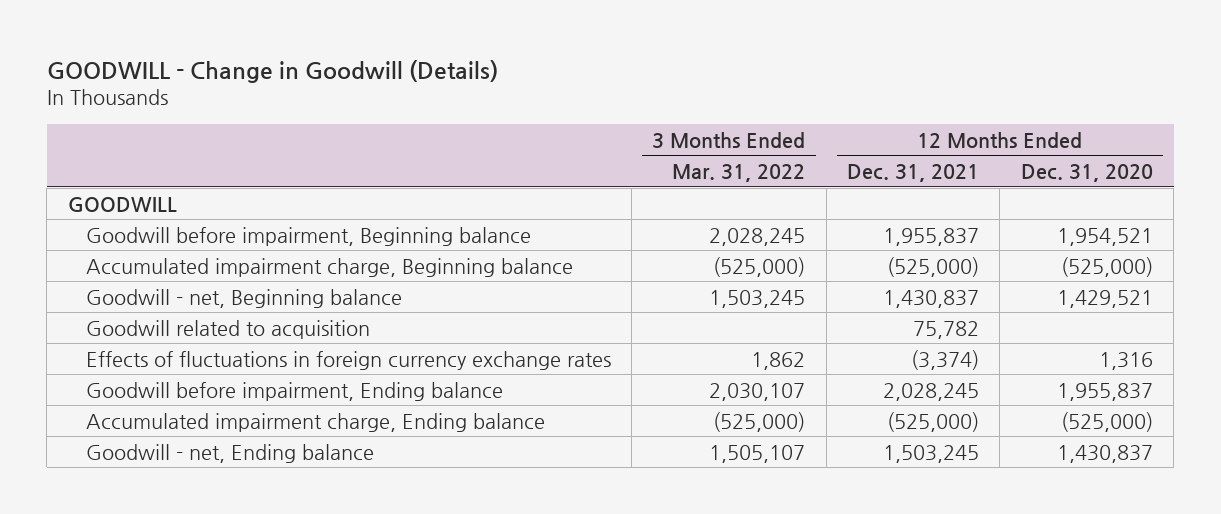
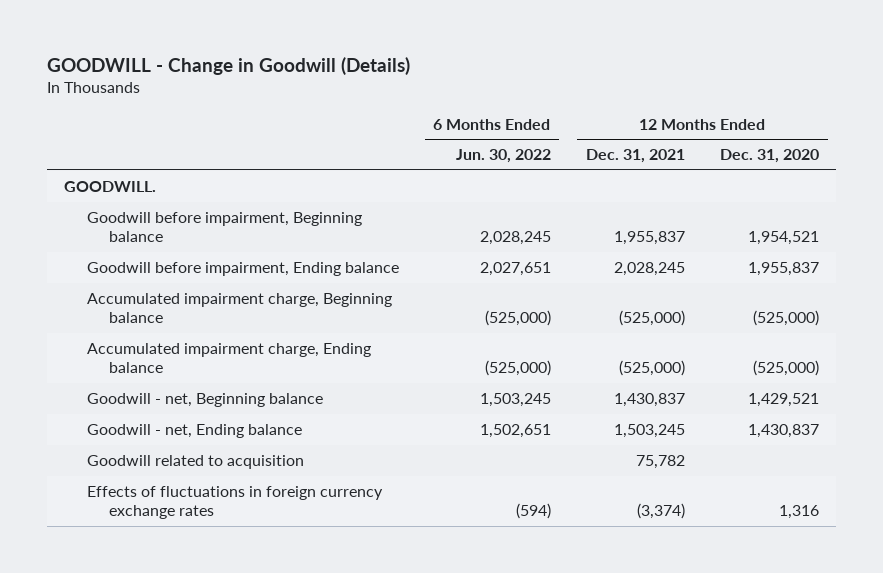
- | 3 Months Ended Mar. 31, 2022 | 12 Months Ended Dec. 31, 2021 | 12 Months Ended Dec. 31, 2020
+ | 6 Months Ended Jun. 30, 2022 | 12 Months Ended Dec. 31, 2021 | 12 Months Ended Dec. 31, 2020
- GOODWILL
+ GOODWILL.
moved up: Goodwill before impairment, Ending balance | 2,027,651 | 2,028,245 | 1,955,837
moved up: Accumulated impairment charge, Ending balance | (525,000) | (525,000) | (525,000)
moved up: Goodwill - net, Ending balance | 1,502,651 | 1,503,245 | 1,430,837

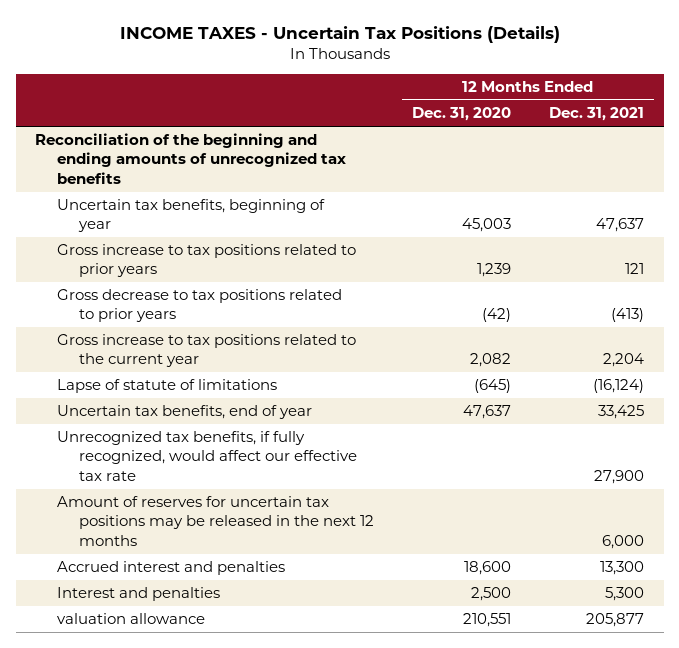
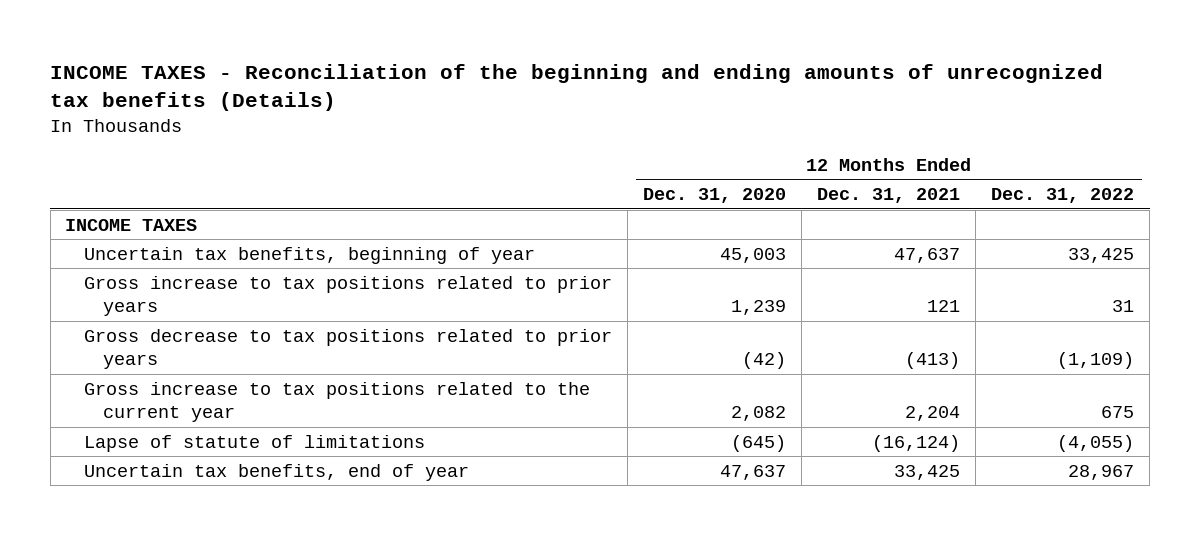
- INCOME TAXES - Uncertain Tax Positions (Details)
+ INCOME TAXES - Reconciliation of the beginning and ending amounts of unrecognized tax benefits (Details)
- | 12 Months Ended Dec. 31, 2020 | 12 Months Ended Dec. 31, 2021
+ | 12 Months Ended Dec. 31, 2020 | 12 Months Ended Dec. 31, 2021 | 12 Months Ended Dec. 31, 2022
- Reconciliation of the beginning and ending amounts of unrecognized tax benefits
+ INCOME TAXES
- Unrecognized tax benefits, if fully recognized, would affect our effective tax rate | | 27,900
- Amount of reserves for uncertain tax positions may be released in the next 12 months | | 6,000
- Accrued interest and penalties | 18,600 | 13,300
- Interest and penalties | 2,500 | 5,300
- valuation allowance | 210,551 | 205,877

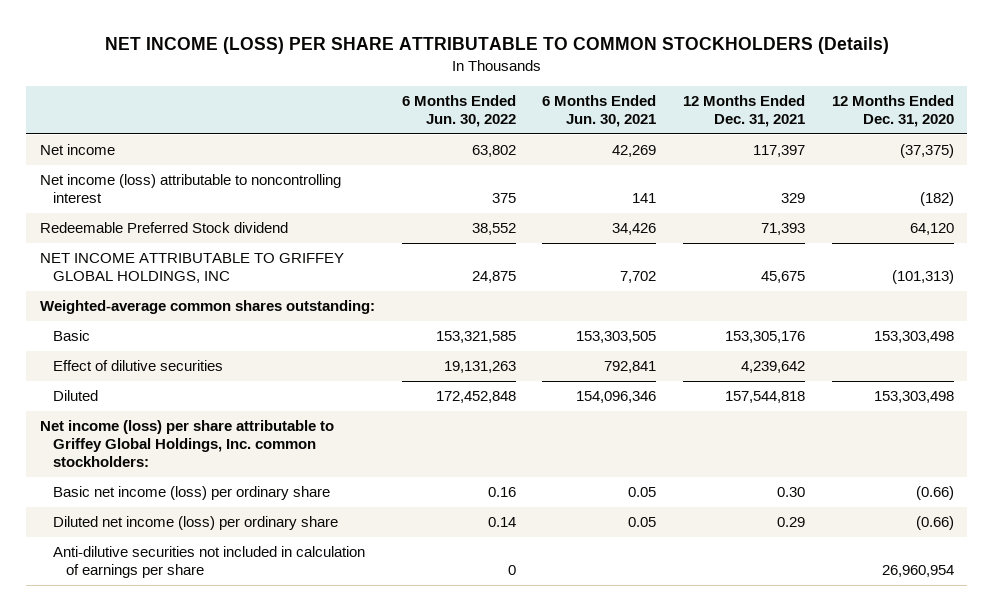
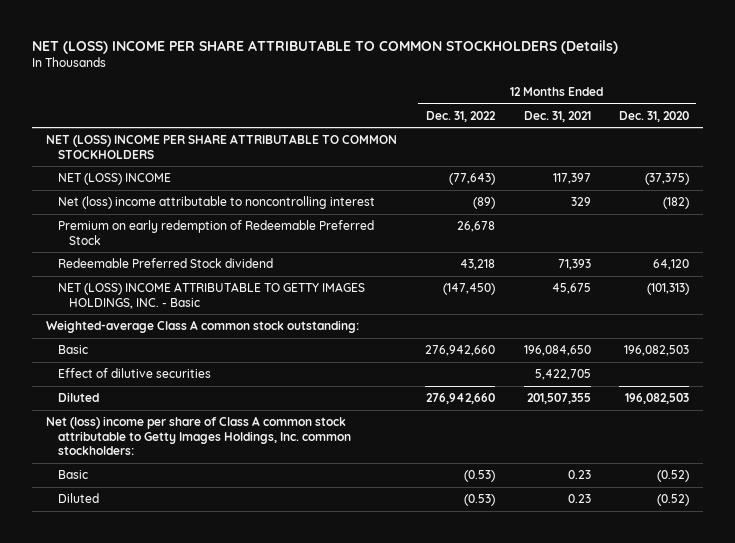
- NET INCOME (LOSS) PER SHARE ATTRIBUTABLE TO COMMON STOCKHOLDERS (Details)
+ NET (LOSS) INCOME PER SHARE ATTRIBUTABLE TO COMMON STOCKHOLDERS (Details)
- | 6 Months Ended Jun. 30, 2022 | 6 Months Ended Jun. 30, 2021 | 12 Months Ended Dec. 31, 2021 | 12 Months Ended Dec. 31, 2020
+ | 12 Months Ended Dec. 31, 2022 | 12 Months Ended Dec. 31, 2021 | 12 Months Ended Dec. 31, 2020
- Net income | 63,802 | 42,269 | 117,397 | (37,375)
- Net income (loss) attributable to noncontrolling interest | 375 | 141 | 329 | (182)
+ NET (LOSS) INCOME PER SHARE ATTRIBUTABLE TO COMMON STOCKHOLDERS
+ NET (LOSS) INCOME | (77,643) | 117,397 | (37,375)
+ Net (loss) income attributable to noncontrolling interest | (89) | 329 | (182)
+ Premium on early redemption of Redeemable Preferred Stock | 26,678 | |
- NET INCOME ATTRIBUTABLE TO GRIFFEY GLOBAL HOLDINGS, INC | 24,875 | 7,702 | 45,675 | (101,313)
- Weighted-average common shares outstanding:
- Basic | 153,321,585 | 153,303,505 | 153,305,176 | 153,303,498
- Effect of dilutive securities | 19,131,263 | 792,841 | 4,239,642 |
- Diluted | 172,452,848 | 154,096,346 | 157,544,818 | 153,303,498
- Net income (loss) per share attributable to Griffey Global Holdings, Inc. common stockholders:
- Basic net income (loss) per ordinary share | 0.16 | 0.05 | 0.30 | (0.66)
- Diluted net income (loss) per ordinary share | 0.14 | 0.05 | 0.29 | (0.66)
- Anti-dilutive securities not included in calculation of earnings per share | 0 | | | 26,960,954
+ NET (LOSS) INCOME ATTRIBUTABLE TO GETTY IMAGES HOLDINGS, INC. - Basic | (147,450) | 45,675 | (101,313)
+ Weighted-average Class A common stock outstanding:
+ Basic | 276,942,660 | 196,084,650 | 196,082,503
+ Effect of dilutive securities | | 5,422,705 |
+ Diluted | 276,942,660 | 201,507,355 | 196,082,503
+ Net (loss) income per share of Class A common stock attributable to Getty Images Holdings, Inc. common stockholders:
+ Basic | (0.53) | 0.23 | (0.52)
+ Diluted | (0.53) | 0.23 | (0.52)

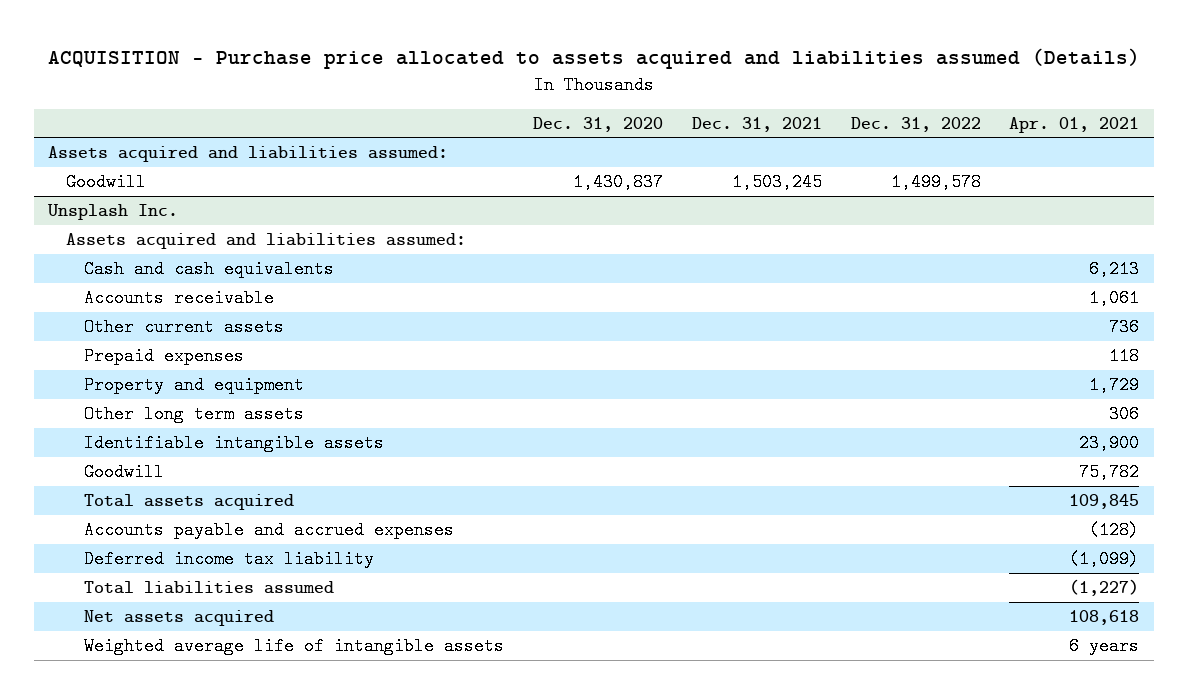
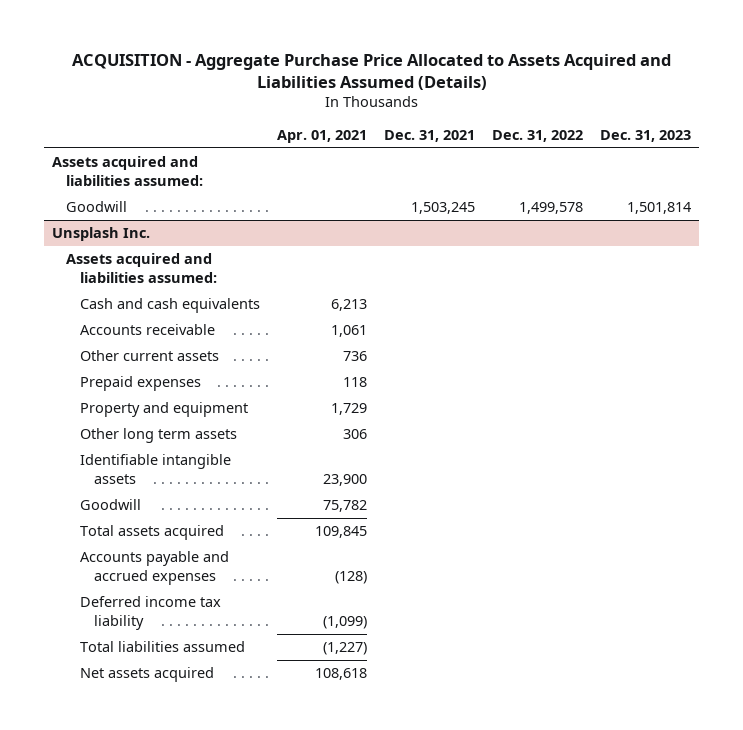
- ACQUISITION - Purchase price allocated to assets acquired and liabilities assumed (Details)
+ ACQUISITION - Aggregate Purchase Price Allocated to Assets Acquired and Liabilities Assumed (Details)
- | Dec. 31, 2020 | Dec. 31, 2021 | Dec. 31, 2022 | Apr. 01, 2021
+ | Apr. 01, 2021 | Dec. 31, 2021 | Dec. 31, 2022 | Dec. 31, 2023
@ Unsplash Inc.
- Weighted average life of intangible assets | | | | 6 years

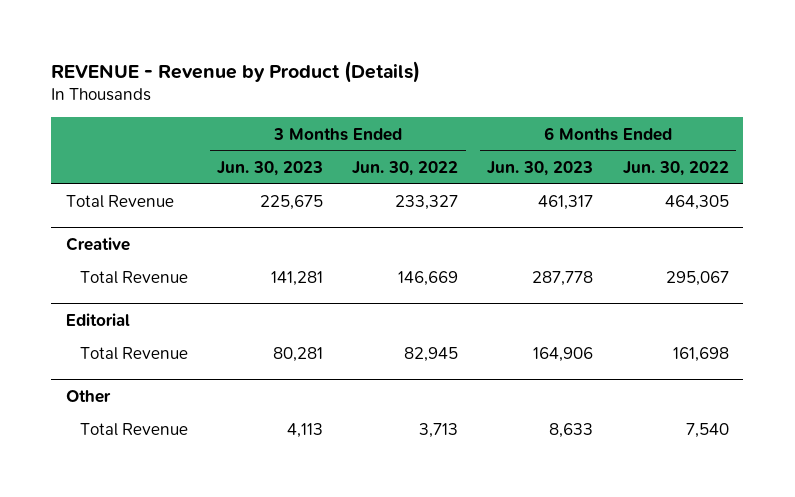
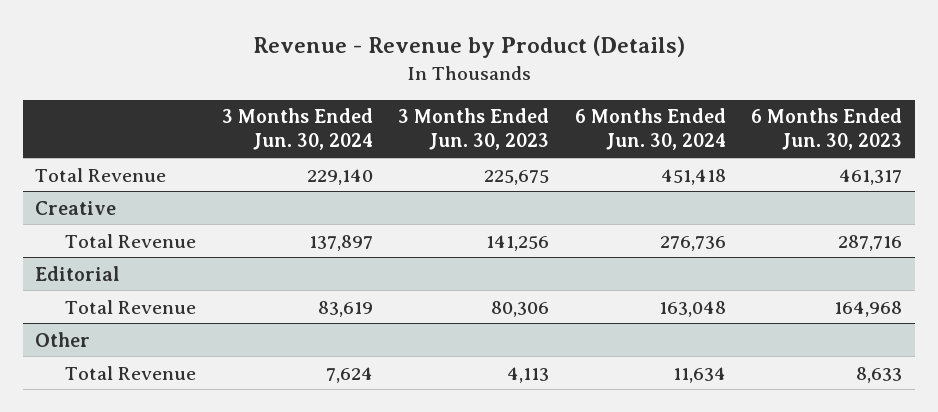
- REVENUE - Revenue by Product (Details)
+ Revenue - Revenue by Product (Details)
- | 3 Months Ended Jun. 30, 2023 | 3 Months Ended Jun. 30, 2022 | 6 Months Ended Jun. 30, 2023 | 6 Months Ended Jun. 30, 2022
+ | 3 Months Ended Jun. 30, 2024 | 3 Months Ended Jun. 30, 2023 | 6 Months Ended Jun. 30, 2024 | 6 Months Ended Jun. 30, 2023
@ Creative
- Total Revenue | 141,281 | 146,669 | 287,778 | 295,067
+ Total Revenue | 137,897 | 141,256 | 276,736 | 287,716
@ Editorial
- Total Revenue | 80,281 | 82,945 | 164,906 | 161,698
+ Total Revenue | 83,619 | 80,306 | 163,048 | 164,968

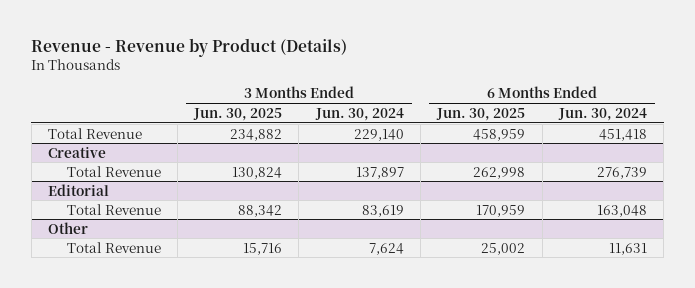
- | 3 Months Ended Jun. 30, 2024 | 3 Months Ended Jun. 30, 2023 | 6 Months Ended Jun. 30, 2024 | 6 Months Ended Jun. 30, 2023
+ | 3 Months Ended Jun. 30, 2025 | 3 Months Ended Jun. 30, 2024 | 6 Months Ended Jun. 30, 2025 | 6 Months Ended Jun. 30, 2024
@ Creative
- Total Revenue | 137,897 | 141,256 | 276,736 | 287,716
+ Total Revenue | 130,824 | 137,897 | 262,998 | 276,739
@ Other
- Total Revenue | 7,624 | 4,113 | 11,634 | 8,633
+ Total Revenue | 15,716 | 7,624 | 25,002 | 11,631

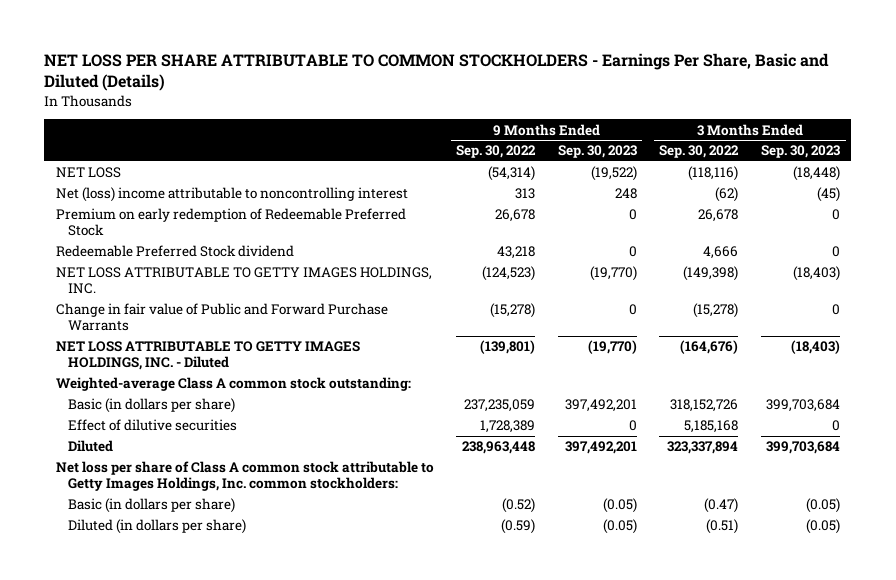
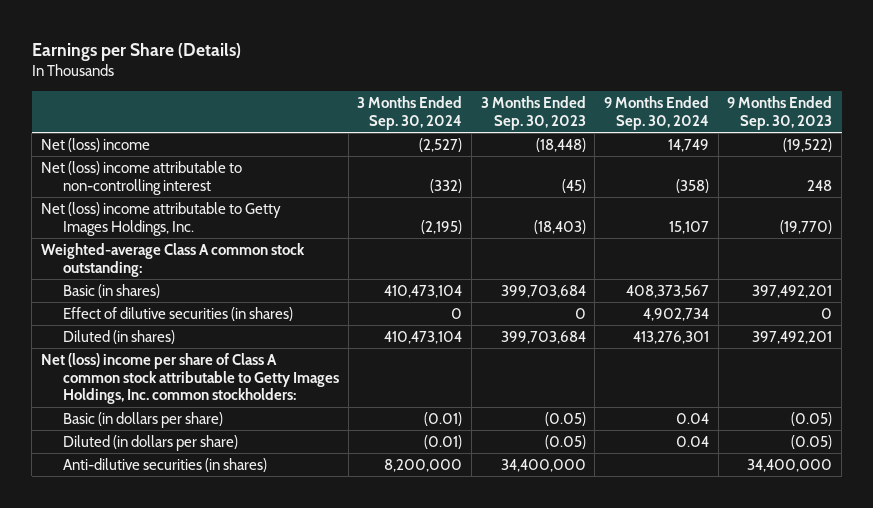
- NET LOSS PER SHARE ATTRIBUTABLE TO COMMON STOCKHOLDERS - Earnings Per Share, Basic and Diluted (Details)
+ Earnings per Share (Details)
- | 9 Months Ended Sep. 30, 2022 | 9 Months Ended Sep. 30, 2023 | 3 Months Ended Sep. 30, 2022 | 3 Months Ended Sep. 30, 2023
+ | 3 Months Ended Sep. 30, 2024 | 3 Months Ended Sep. 30, 2023 | 9 Months Ended Sep. 30, 2024 | 9 Months Ended Sep. 30, 2023
- NET LOSS | (54,314) | (19,522) | (118,116) | (18,448)
- Net (loss) income attributable to noncontrolling interest | 313 | 248 | (62) | (45)
- Premium on early redemption of Redeemable Preferred Stock | 26,678 | 0 | 26,678 | 0
- Redeemable Preferred Stock dividend | 43,218 | 0 | 4,666 | 0
- NET LOSS ATTRIBUTABLE TO GETTY IMAGES HOLDINGS, INC. | (124,523) | (19,770) | (149,398) | (18,403)
- Change in fair value of Public and Forward Purchase Warrants | (15,278) | 0 | (15,278) | 0
- NET LOSS ATTRIBUTABLE TO GETTY IMAGES HOLDINGS, INC. - Diluted | (139,801) | (19,770) | (164,676) | (18,403)
+ Net (loss) income | (2,527) | (18,448) | 14,749 | (19,522)
+ Net (loss) income attributable to non-controlling interest | (332) | (45) | (358) | 248
+ Net (loss) income attributable to Getty Images Holdings, Inc. | (2,195) | (18,403) | 15,107 | (19,770)
- Basic (in dollars per share) | 237,235,059 | 397,492,201 | 318,152,726 | 399,703,684
- Effect of dilutive securities | 1,728,389 | 0 | 5,185,168 | 0
- Diluted | 238,963,448 | 397,492,201 | 323,337,894 | 399,703,684
- Net loss per share of Class A common stock attributable to Getty Images Holdings, Inc. common stockholders:
+ Basic (in shares) | 410,473,104 | 399,703,684 | 408,373,567 | 397,492,201
+ Effect of dilutive securities (in shares) | 0 | 0 | 4,902,734 | 0
+ Diluted (in shares) | 410,473,104 | 399,703,684 | 413,276,301 | 397,492,201
+ Net (loss) income per share of Class A common stock attributable to Getty Images Holdings, Inc. common stockholders:
+ Anti-dilutive securities (in shares) | 8,200,000 | 34,400,000 | | 34,400,000

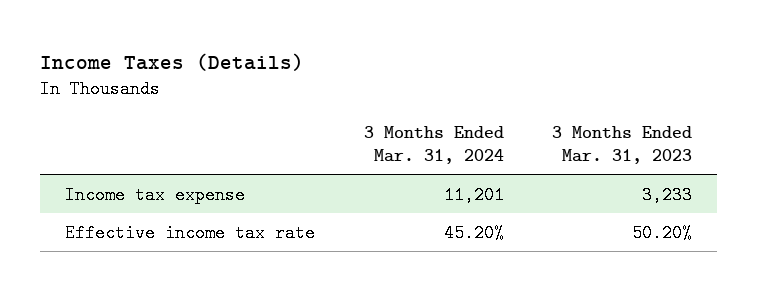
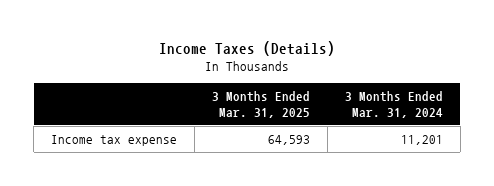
- | 3 Months Ended Mar. 31, 2024 | 3 Months Ended Mar. 31, 2023
+ | 3 Months Ended Mar. 31, 2025 | 3 Months Ended Mar. 31, 2024
- Effective income tax rate | 45.20% | 50.20%

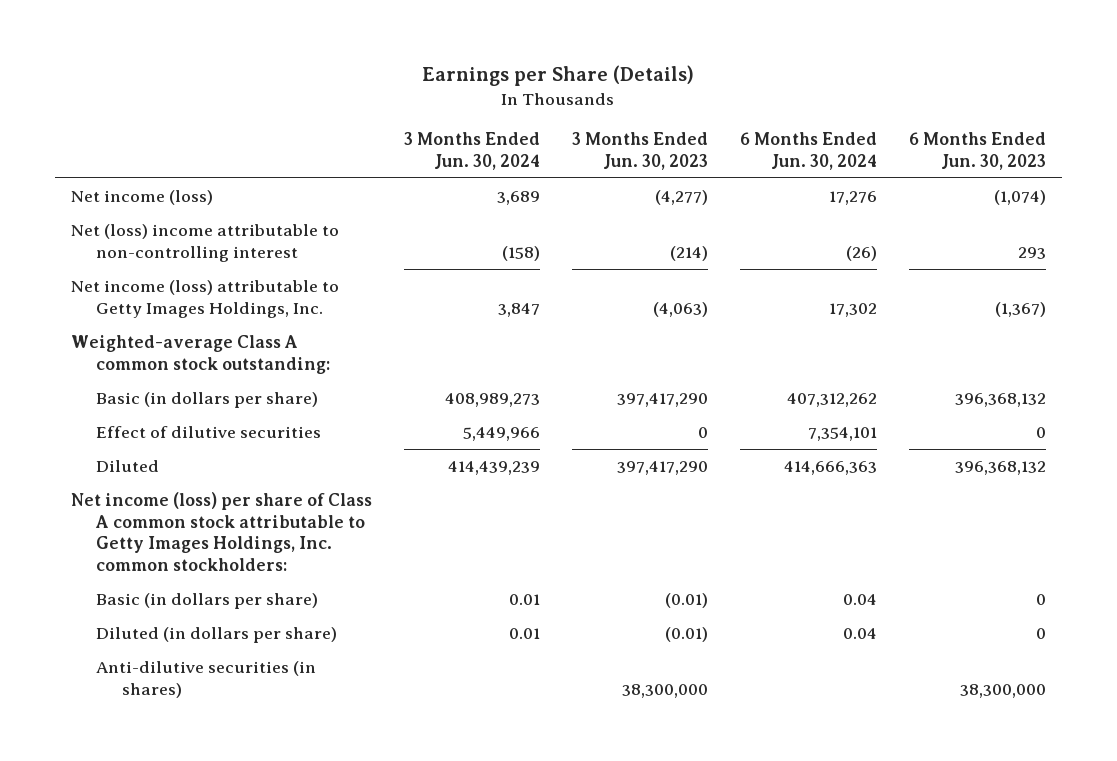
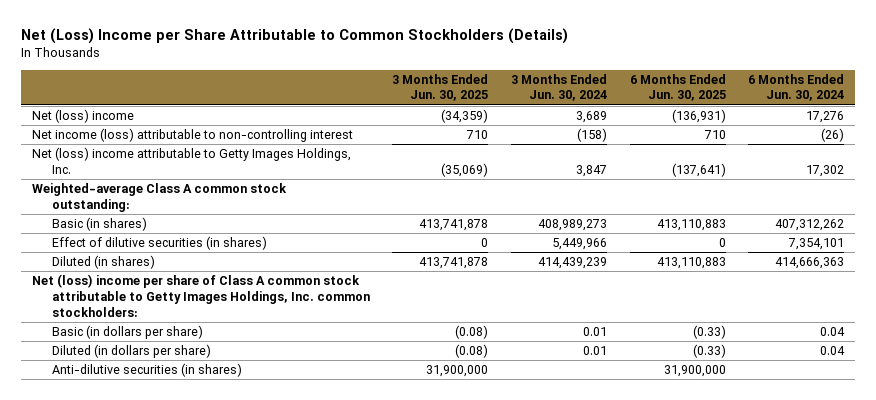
- Earnings per Share (Details)
+ Net (Loss) Income per Share Attributable to Common Stockholders (Details)
- | 3 Months Ended Jun. 30, 2024 | 3 Months Ended Jun. 30, 2023 | 6 Months Ended Jun. 30, 2024 | 6 Months Ended Jun. 30, 2023
+ | 3 Months Ended Jun. 30, 2025 | 3 Months Ended Jun. 30, 2024 | 6 Months Ended Jun. 30, 2025 | 6 Months Ended Jun. 30, 2024
- Net income (loss) | 3,689 | (4,277) | 17,276 | (1,074)
- Net (loss) income attributable to non-controlling interest | (158) | (214) | (26) | 293
- Net income (loss) attributable to Getty Images Holdings, Inc. | 3,847 | (4,063) | 17,302 | (1,367)
+ Net (loss) income | (34,359) | 3,689 | (136,931) | 17,276
+ Net income (loss) attributable to non-controlling interest | 710 | (158) | 710 | (26)
+ Net (loss) income attributable to Getty Images Holdings, Inc. | (35,069) | 3,847 | (137,641) | 17,302
- Basic (in dollars per share) | 408,989,273 | 397,417,290 | 407,312,262 | 396,368,132
- Effect of dilutive securities | 5,449,966 | 0 | 7,354,101 | 0
- Diluted | 414,439,239 | 397,417,290 | 414,666,363 | 396,368,132
- Net income (loss) per share of Class A common stock attributable to Getty Images Holdings, Inc. common stockholders:
+ Basic (in shares) | 413,741,878 | 408,989,273 | 413,110,883 | 407,312,262
+ Effect of dilutive securities (in shares) | 0 | 5,449,966 | 0 | 7,354,101
+ Diluted (in shares) | 413,741,878 | 414,439,239 | 413,110,883 | 414,666,363
+ Net (loss) income per share of Class A common stock attributable to Getty Images Holdings, Inc. common stockholders:

